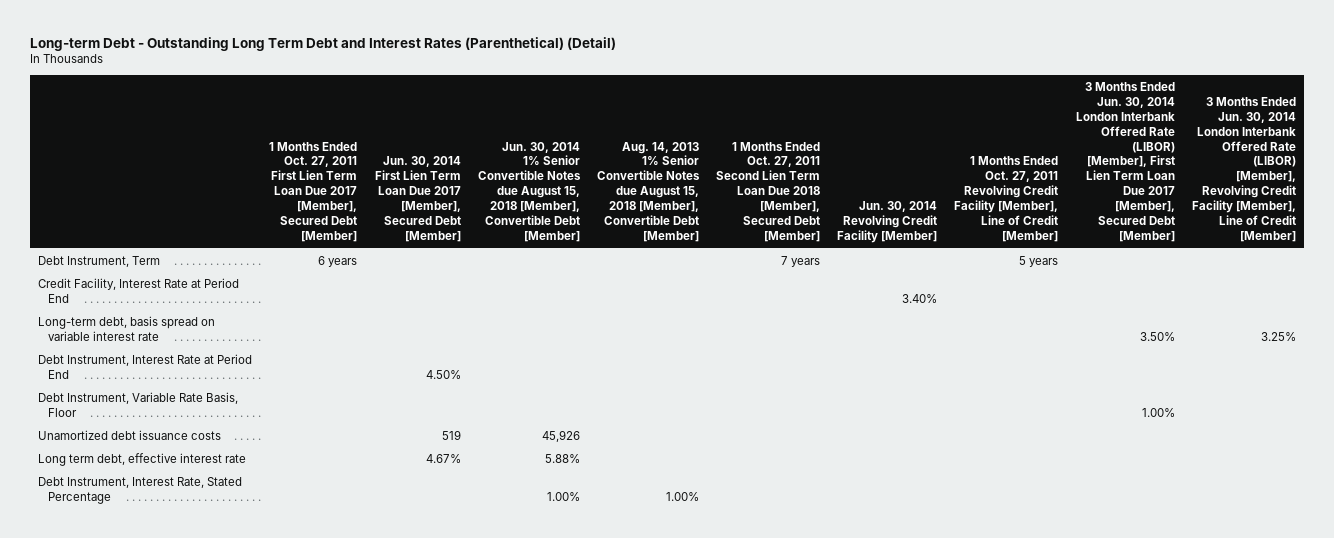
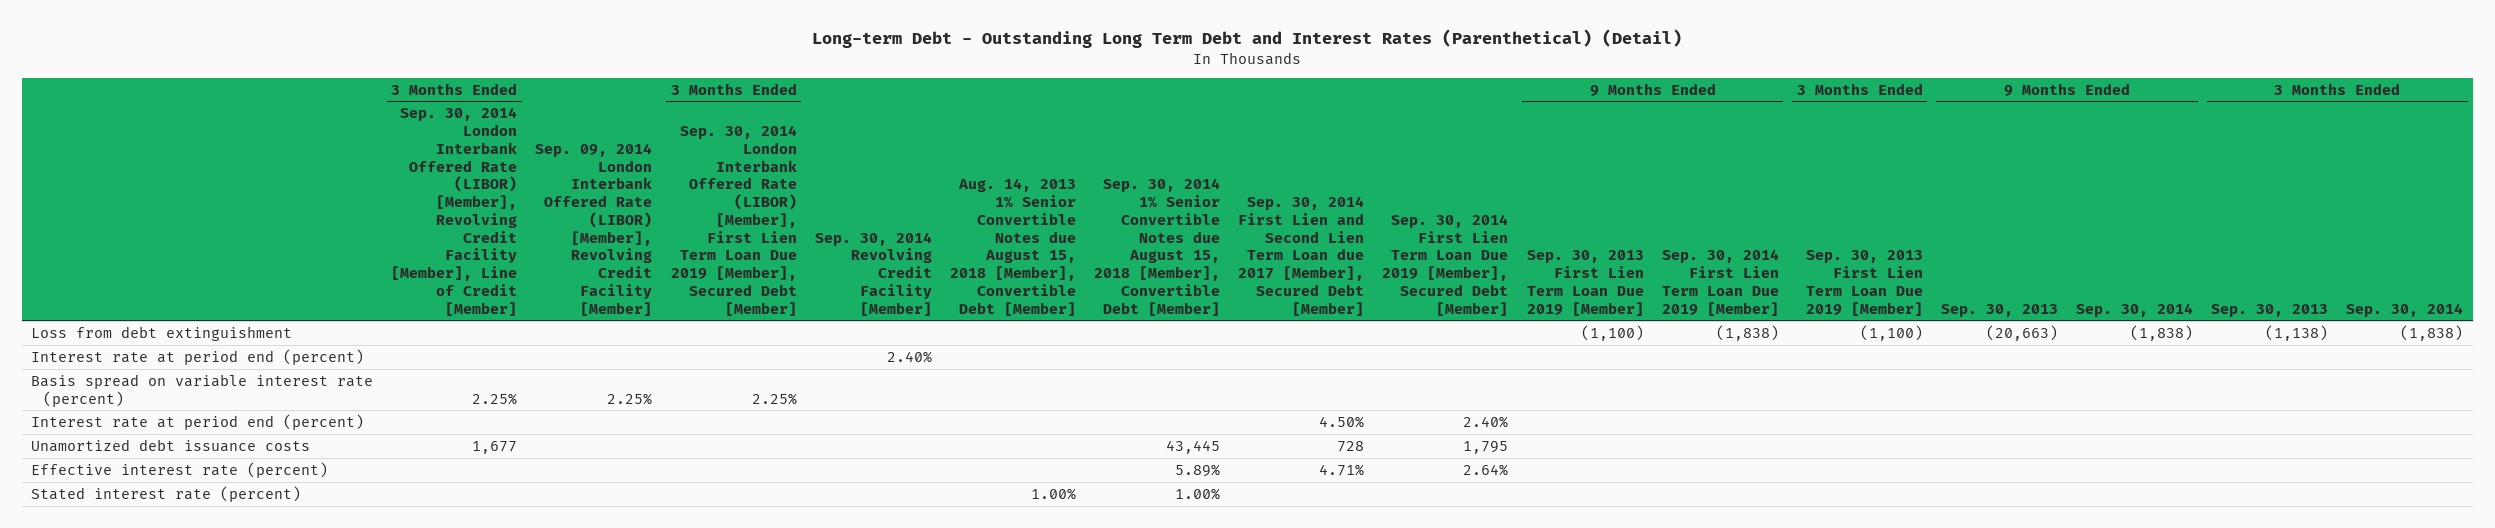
- | 1 Months Ended Oct. 27, 2011 First Lien Term Loan Due 2017 [Member], Secured Debt [Member] | Jun. 30, 2014 First Lien Term Loan Due 2017 [Member], Secured Debt [Member] | Jun. 30, 2014 1% Senior Convertible Notes due August 15, 2018 [Member], Convertible Debt [Member] | Aug. 14, 2013 1% Senior Convertible Notes due August 15, 2018 [Member], Convertible Debt [Member] | 1 Months Ended Oct. 27, 2011 Second Lien Term Loan Due 2018 [Member], Secured Debt [Member] | Jun. 30, 2014 Revolving Credit Facility [Member] | 1 Months Ended Oct. 27, 2011 Revolving Credit Facility [Member], Line of Credit [Member] | 3 Months Ended Jun. 30, 2014 London Interbank Offered Rate (LIBOR) [Member], First Lien Term Loan Due 2017 [Member], Secured Debt [Member] | 3 Months Ended Jun. 30, 2014 London Interbank Offered Rate (LIBOR) [Member], Revolving Credit Facility [Member], Line of Credit [Member]
+ | 3 Months Ended Sep. 30, 2014 London Interbank Offered Rate (LIBOR) [Member], Revolving Credit Facility [Member], Line of Credit [Member] | Sep. 09, 2014 London Interbank Offered Rate (LIBOR) [Member], Revolving Credit Facility [Member] | 3 Months Ended Sep. 30, 2014 London Interbank Offered Rate (LIBOR) [Member], First Lien Term Loan Due 2019 [Member], Secured Debt [Member] | Sep. 30, 2014 Revolving Credit Facility [Member] | Aug. 14, 2013 1% Senior Convertible Notes due August 15, 2018 [Member], Convertible Debt [Member] | Sep. 30, 2014 1% Senior Convertible Notes due August 15, 2018 [Member], Convertible Debt [Member] | Sep. 30, 2014 First Lien and Second Lien Term Loan due 2017 [Member], Secured Debt [Member] | Sep. 30, 2014 First Lien Term Loan Due 2019 [Member], Secured Debt [Member] | 9 Months Ended Sep. 30, 2013 First Lien Term Loan Due 2019 [Member] | 9 Months Ended Sep. 30, 2014 First Lien Term Loan Due 2019 [Member] | 3 Months Ended Sep. 30, 2013 First Lien Term Loan Due 2019 [Member] | 9 Months Ended Sep. 30, 2013 | 9 Months Ended Sep. 30, 2014 | 3 Months Ended Sep. 30, 2013 | 3 Months Ended Sep. 30, 2014
- Debt Instrument, Term | 6 years | | | | 7 years | | 5 years | |
- Credit Facility, Interest Rate at Period End | | | | | | 3.40% | | |
- Long-term debt, basis spread on variable interest rate | | | | | | | | 3.50% | 3.25%
- Debt Instrument, Interest Rate at Period End | | 4.50% | | | | | | |
- Debt Instrument, Variable Rate Basis, Floor | | | | | | | | 1.00% |
+ Loss from debt extinguishment | | | | | | | | | (1,100) | (1,838) | (1,100) | (20,663) | (1,838) | (1,138) | (1,838)
+ Interest rate at period end (percent) | | | | 2.40% | | | | | | | | | | |
+ Basis spread on variable interest rate (percent) | 2.25% | 2.25% | 2.25% | | | | | | | | | | | |
+ Interest rate at period end (percent) | | | | | | | 4.50% | 2.40% | | | | | | |
- Long term debt, effective interest rate | | 4.67% | 5.88% | | | | | |
- Debt Instrument, Interest Rate, Stated Percentage | | | 1.00% | 1.00% | | | | |
+ Effective interest rate (percent) | | | | | | 5.89% | 4.71% | 2.64% | | | | | | |
+ Stated interest rate (percent) | | | | | 1.00% | 1.00% | | | | | | | | |

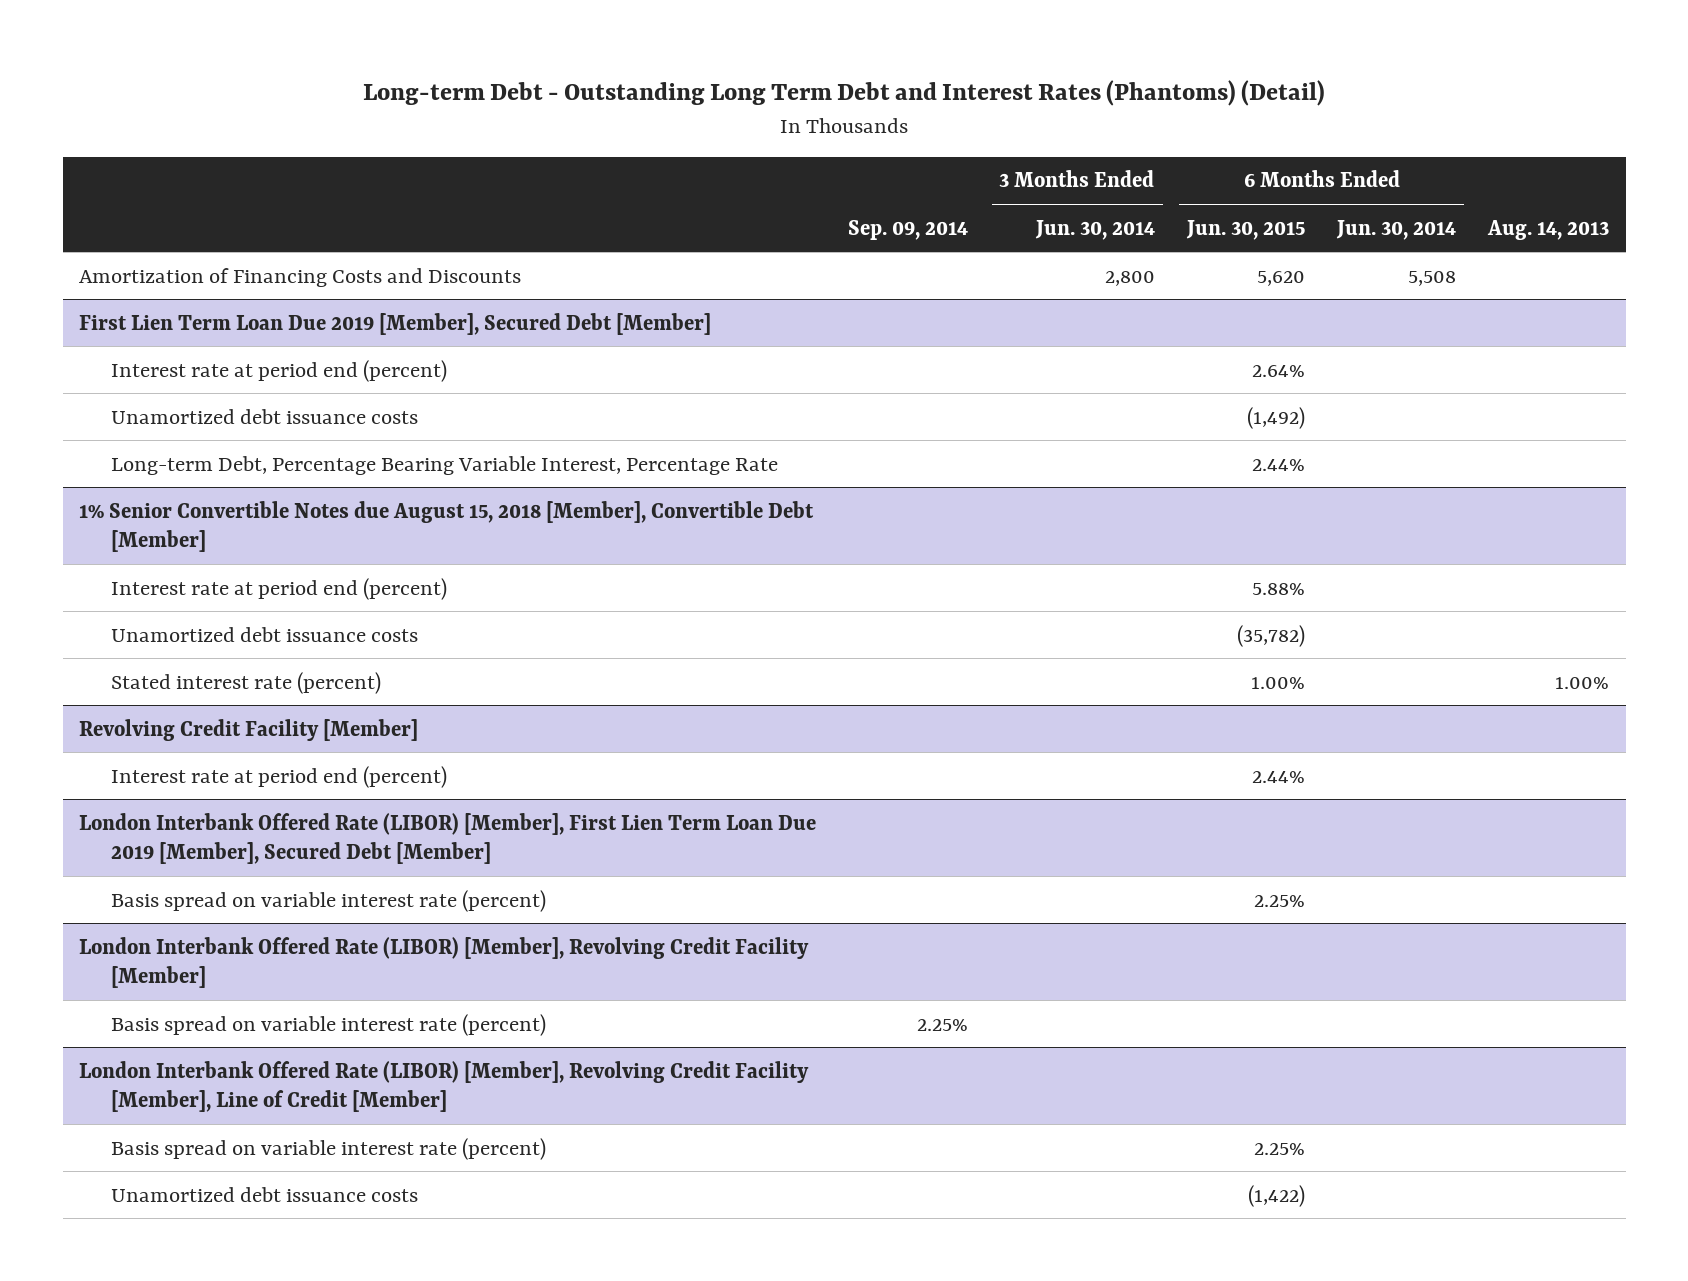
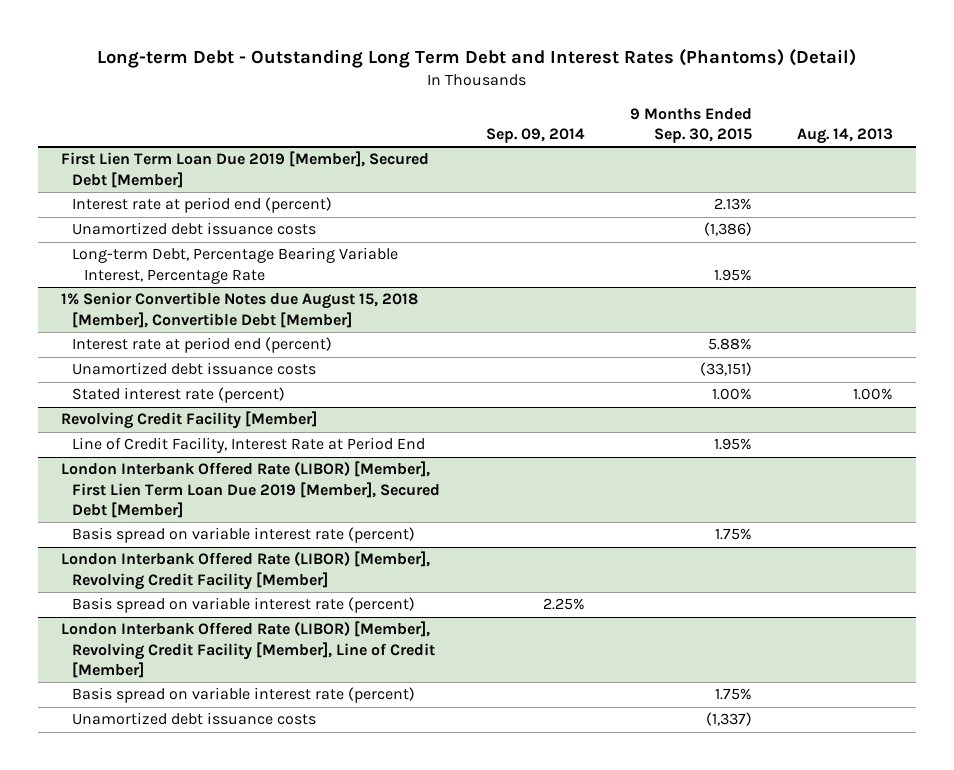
- | Sep. 09, 2014 | 3 Months Ended Jun. 30, 2014 | 6 Months Ended Jun. 30, 2015 | 6 Months Ended Jun. 30, 2014 | Aug. 14, 2013
+ | Sep. 09, 2014 | 9 Months Ended Sep. 30, 2015 | Aug. 14, 2013
- Amortization of Financing Costs and Discounts | | 2,800 | 5,620 | 5,508 |
@ Revolving Credit Facility [Member]
- Interest rate at period end (percent) | | | 2.44% | |
+ Line of Credit Facility, Interest Rate at Period End | | 1.95% |

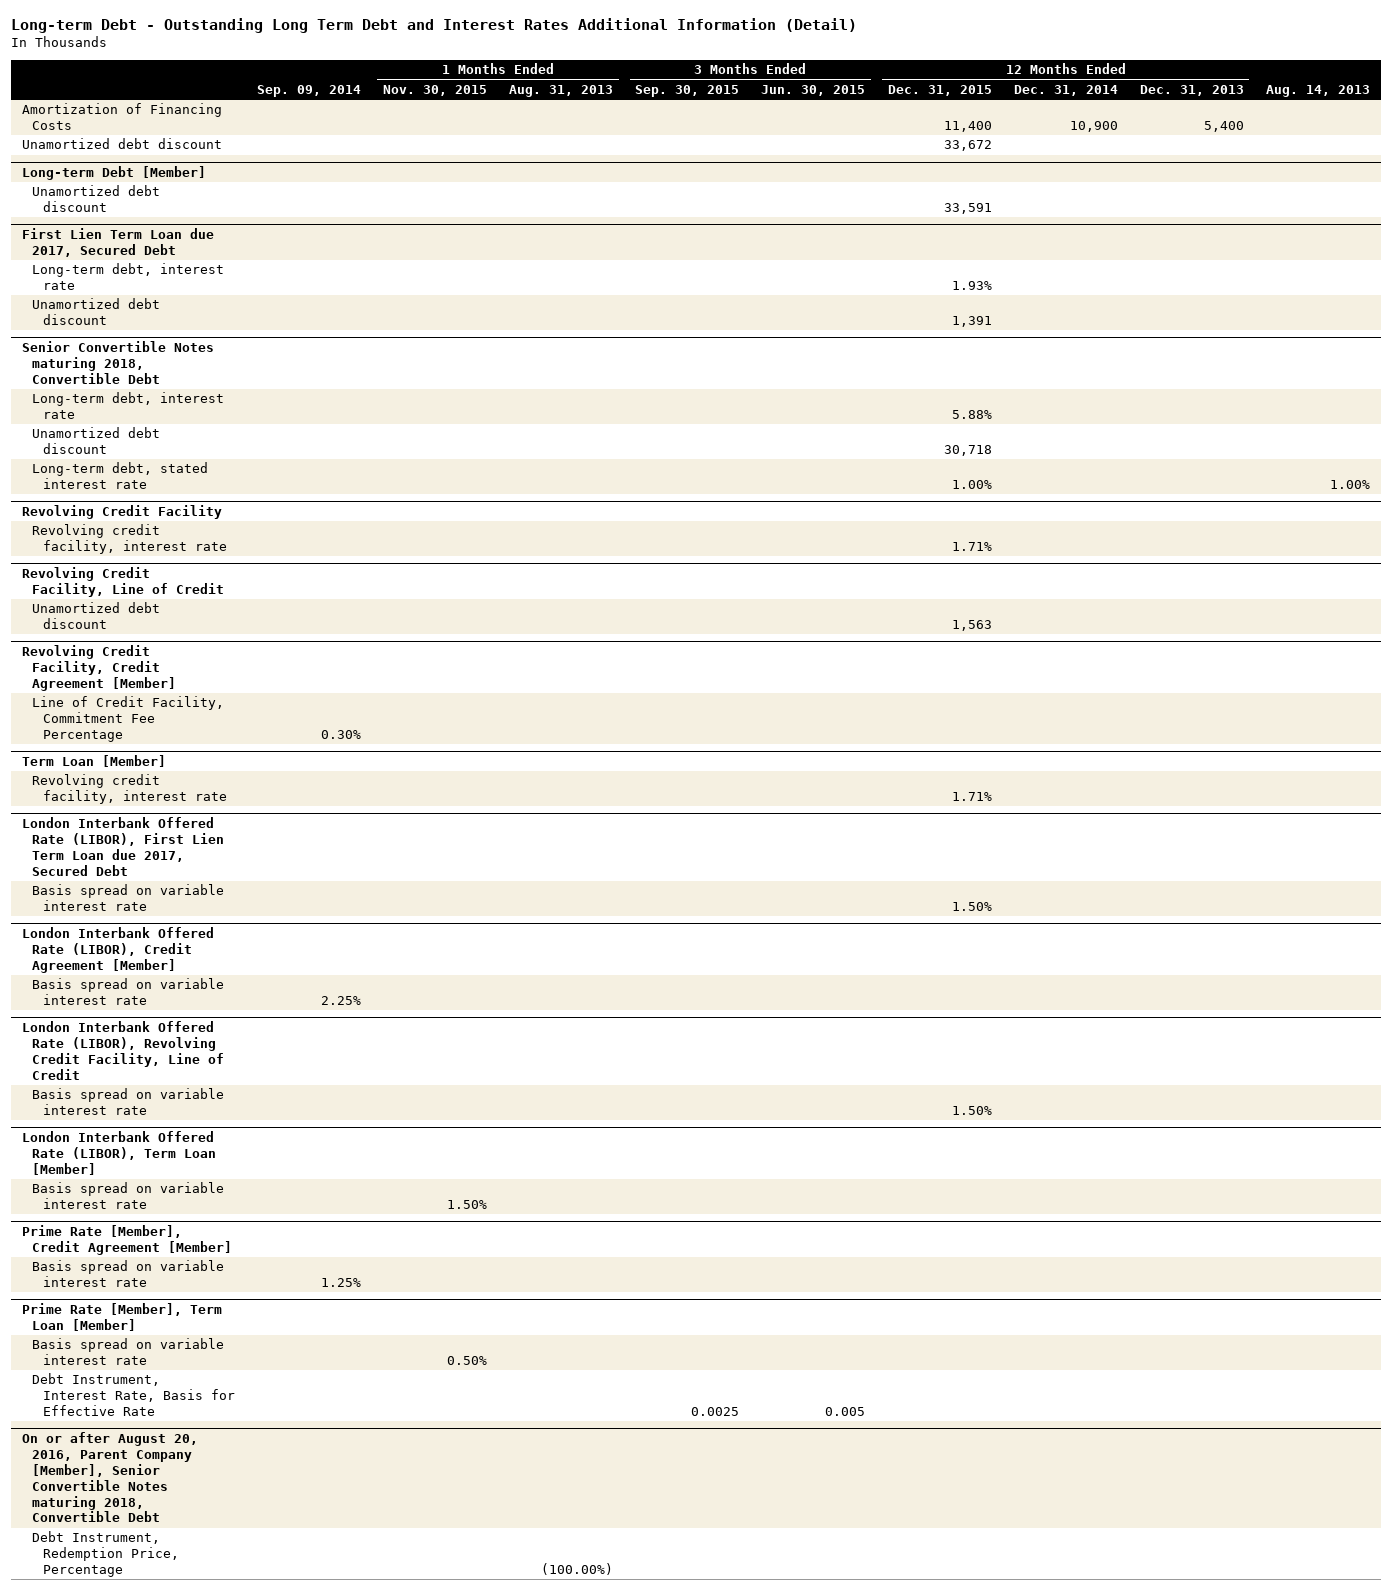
- Long-term Debt - Outstanding Long Term Debt and Interest Rates (Phantoms) (Detail)
+ Long-term Debt - Outstanding Long Term Debt and Interest Rates Additional Information (Detail)
- | Sep. 09, 2014 | 9 Months Ended Sep. 30, 2015 | Aug. 14, 2013
+ | Sep. 09, 2014 | 1 Months Ended Nov. 30, 2015 | 1 Months Ended Aug. 31, 2013 | 3 Months Ended Sep. 30, 2015 | 3 Months Ended Jun. 30, 2015 | 12 Months Ended Dec. 31, 2015 | 12 Months Ended Dec. 31, 2014 | 12 Months Ended Dec. 31, 2013 | Aug. 14, 2013
- First Lien Term Loan Due 2019 [Member], Secured Debt [Member]
- Interest rate at period end (percent) | | 2.13% |
- Unamortized debt issuance costs | | (1,386) |
- Long-term Debt, Percentage Bearing Variable Interest, Percentage Rate | | 1.95% |
- 1% Senior Convertible Notes due August 15, 2018 [Member], Convertible Debt [Member]
- Interest rate at period end (percent) | | 5.88% |
- Unamortized debt issuance costs | | (33,151) |
- Stated interest rate (percent) | | 1.00% | 1.00%
- Revolving Credit Facility [Member]
- Line of Credit Facility, Interest Rate at Period End | | 1.95% |
- London Interbank Offered Rate (LIBOR) [Member], First Lien Term Loan Due 2019 [Member], Secured Debt [Member]
- Basis spread on variable interest rate (percent) | | 1.75% |
- London Interbank Offered Rate (LIBOR) [Member], Revolving Credit Facility [Member]
- Basis spread on variable interest rate (percent) | 2.25% | |
- London Interbank Offered Rate (LIBOR) [Member], Revolving Credit Facility [Member], Line of Credit [Member]
- Basis spread on variable interest rate (percent) | | 1.75% |
- Unamortized debt issuance costs | | (1,337) |
+ Amortization of Financing Costs | | | | | | 11,400 | 10,900 | 5,400 |
+ Unamortized debt discount | | | | | | 33,672 | | |
+ Long-term Debt [Member]
+ Unamortized debt discount | | | | | | 33,591 | | |
+ First Lien Term Loan due 2017, Secured Debt
+ Long-term debt, interest rate | | | | | | 1.93% | | |
+ Unamortized debt discount | | | | | | 1,391 | | |
+ Senior Convertible Notes maturing 2018, Convertible Debt
+ Long-term debt, interest rate | | | | | | 5.88% | | |
+ Unamortized debt discount | | | | | | 30,718 | | |
+ Long-term debt, stated interest rate | | | | | | 1.00% | | | 1.00%
+ Revolving Credit Facility
+ Revolving credit facility, interest rate | | | | | | 1.71% | | |
+ Revolving Credit Facility, Line of Credit
+ Unamortized debt discount | | | | | | 1,563 | | |
+ Revolving Credit Facility, Credit Agreement [Member]
+ Line of Credit Facility, Commitment Fee Percentage | 0.30% | | | | | | | |
+ Term Loan [Member]
+ Revolving credit facility, interest rate | | | | | | 1.71% | | |
+ London Interbank Offered Rate (LIBOR), First Lien Term Loan due 2017, Secured Debt
+ Basis spread on variable interest rate | | | | | | 1.50% | | |
+ London Interbank Offered Rate (LIBOR), Credit Agreement [Member]
+ Basis spread on variable interest rate | 2.25% | | | | | | | |
+ London Interbank Offered Rate (LIBOR), Revolving Credit Facility, Line of Credit
+ Basis spread on variable interest rate | | | | | | 1.50% | | |
+ London Interbank Offered Rate (LIBOR), Term Loan [Member]
+ Basis spread on variable interest rate | | 1.50% | | | | | | |
+ Prime Rate [Member], Credit Agreement [Member]
+ Basis spread on variable interest rate | 1.25% | | | | | | | |
+ Prime Rate [Member], Term Loan [Member]
+ Basis spread on variable interest rate | | 0.50% | | | | | | |
+ Debt Instrument, Interest Rate, Basis for Effective Rate | | | | 0.0025 | 0.005 | | | |
+ On or after August 20, 2016, Parent Company [Member], Senior Convertible Notes maturing 2018, Convertible Debt
+ Debt Instrument, Redemption Price, Percentage | | | (100.00%) | | | | | |

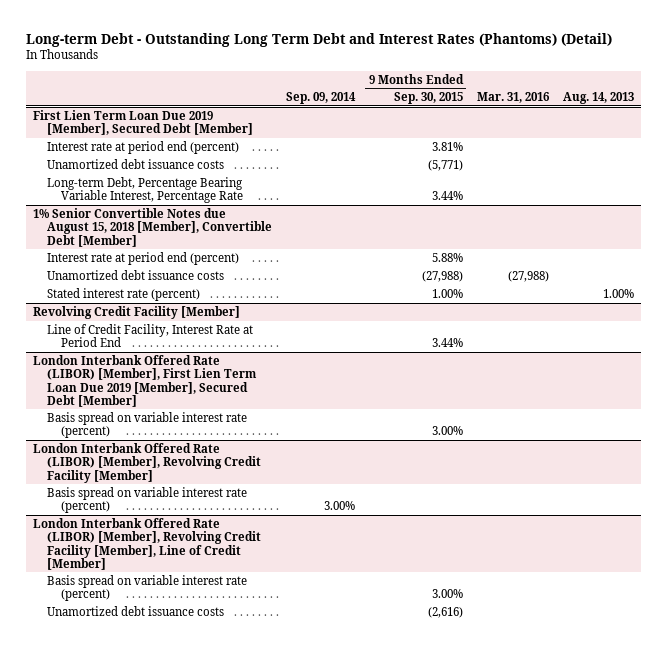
- Long-term Debt - Outstanding Long Term Debt and Interest Rates Additional Information (Detail)
+ Long-term Debt - Outstanding Long Term Debt and Interest Rates (Phantoms) (Detail)
- | Sep. 09, 2014 | 1 Months Ended Nov. 30, 2015 | 1 Months Ended Aug. 31, 2013 | 3 Months Ended Sep. 30, 2015 | 3 Months Ended Jun. 30, 2015 | 12 Months Ended Dec. 31, 2015 | 12 Months Ended Dec. 31, 2014 | 12 Months Ended Dec. 31, 2013 | Aug. 14, 2013
+ | Sep. 09, 2014 | 9 Months Ended Sep. 30, 2015 | Mar. 31, 2016 | Aug. 14, 2013
- Amortization of Financing Costs | | | | | | 11,400 | 10,900 | 5,400 |
- Unamortized debt discount | | | | | | 33,672 | | |
- Long-term Debt [Member]
- Unamortized debt discount | | | | | | 33,591 | | |
- First Lien Term Loan due 2017, Secured Debt
- Long-term debt, interest rate | | | | | | 1.93% | | |
- Unamortized debt discount | | | | | | 1,391 | | |
- Senior Convertible Notes maturing 2018, Convertible Debt
- Long-term debt, interest rate | | | | | | 5.88% | | |
- Unamortized debt discount | | | | | | 30,718 | | |
- Long-term debt, stated interest rate | | | | | | 1.00% | | | 1.00%
- Revolving Credit Facility
- Revolving credit facility, interest rate | | | | | | 1.71% | | |
- Revolving Credit Facility, Line of Credit
- Unamortized debt discount | | | | | | 1,563 | | |
- Revolving Credit Facility, Credit Agreement [Member]
- Line of Credit Facility, Commitment Fee Percentage | 0.30% | | | | | | | |
- Term Loan [Member]
- Revolving credit facility, interest rate | | | | | | 1.71% | | |
- London Interbank Offered Rate (LIBOR), First Lien Term Loan due 2017, Secured Debt
- Basis spread on variable interest rate | | | | | | 1.50% | | |
- London Interbank Offered Rate (LIBOR), Credit Agreement [Member]
- Basis spread on variable interest rate | 2.25% | | | | | | | |
- London Interbank Offered Rate (LIBOR), Revolving Credit Facility, Line of Credit
- Basis spread on variable interest rate | | | | | | 1.50% | | |
- London Interbank Offered Rate (LIBOR), Term Loan [Member]
- Basis spread on variable interest rate | | 1.50% | | | | | | |
- Prime Rate [Member], Credit Agreement [Member]
- Basis spread on variable interest rate | 1.25% | | | | | | | |
- Prime Rate [Member], Term Loan [Member]
- Basis spread on variable interest rate | | 0.50% | | | | | | |
- Debt Instrument, Interest Rate, Basis for Effective Rate | | | | 0.0025 | 0.005 | | | |
- On or after August 20, 2016, Parent Company [Member], Senior Convertible Notes maturing 2018, Convertible Debt
- Debt Instrument, Redemption Price, Percentage | | | (100.00%) | | | | | |
+ First Lien Term Loan Due 2019 [Member], Secured Debt [Member]
+ Interest rate at period end (percent) | | 3.81% | |
+ Unamortized debt issuance costs | | (5,771) | |
+ Long-term Debt, Percentage Bearing Variable Interest, Percentage Rate | | 3.44% | |
+ 1% Senior Convertible Notes due August 15, 2018 [Member], Convertible Debt [Member]
+ Interest rate at period end (percent) | | 5.88% | |
+ Unamortized debt issuance costs | | (27,988) | (27,988) |
+ Stated interest rate (percent) | | 1.00% | | 1.00%
+ Revolving Credit Facility [Member]
+ Line of Credit Facility, Interest Rate at Period End | | 3.44% | |
+ London Interbank Offered Rate (LIBOR) [Member], First Lien Term Loan Due 2019 [Member], Secured Debt [Member]
+ Basis spread on variable interest rate (percent) | | 3.00% | |
+ London Interbank Offered Rate (LIBOR) [Member], Revolving Credit Facility [Member]
+ Basis spread on variable interest rate (percent) | 3.00% | | |
+ London Interbank Offered Rate (LIBOR) [Member], Revolving Credit Facility [Member], Line of Credit [Member]
+ Basis spread on variable interest rate (percent) | | 3.00% | |
+ Unamortized debt issuance costs | | (2,616) | |

